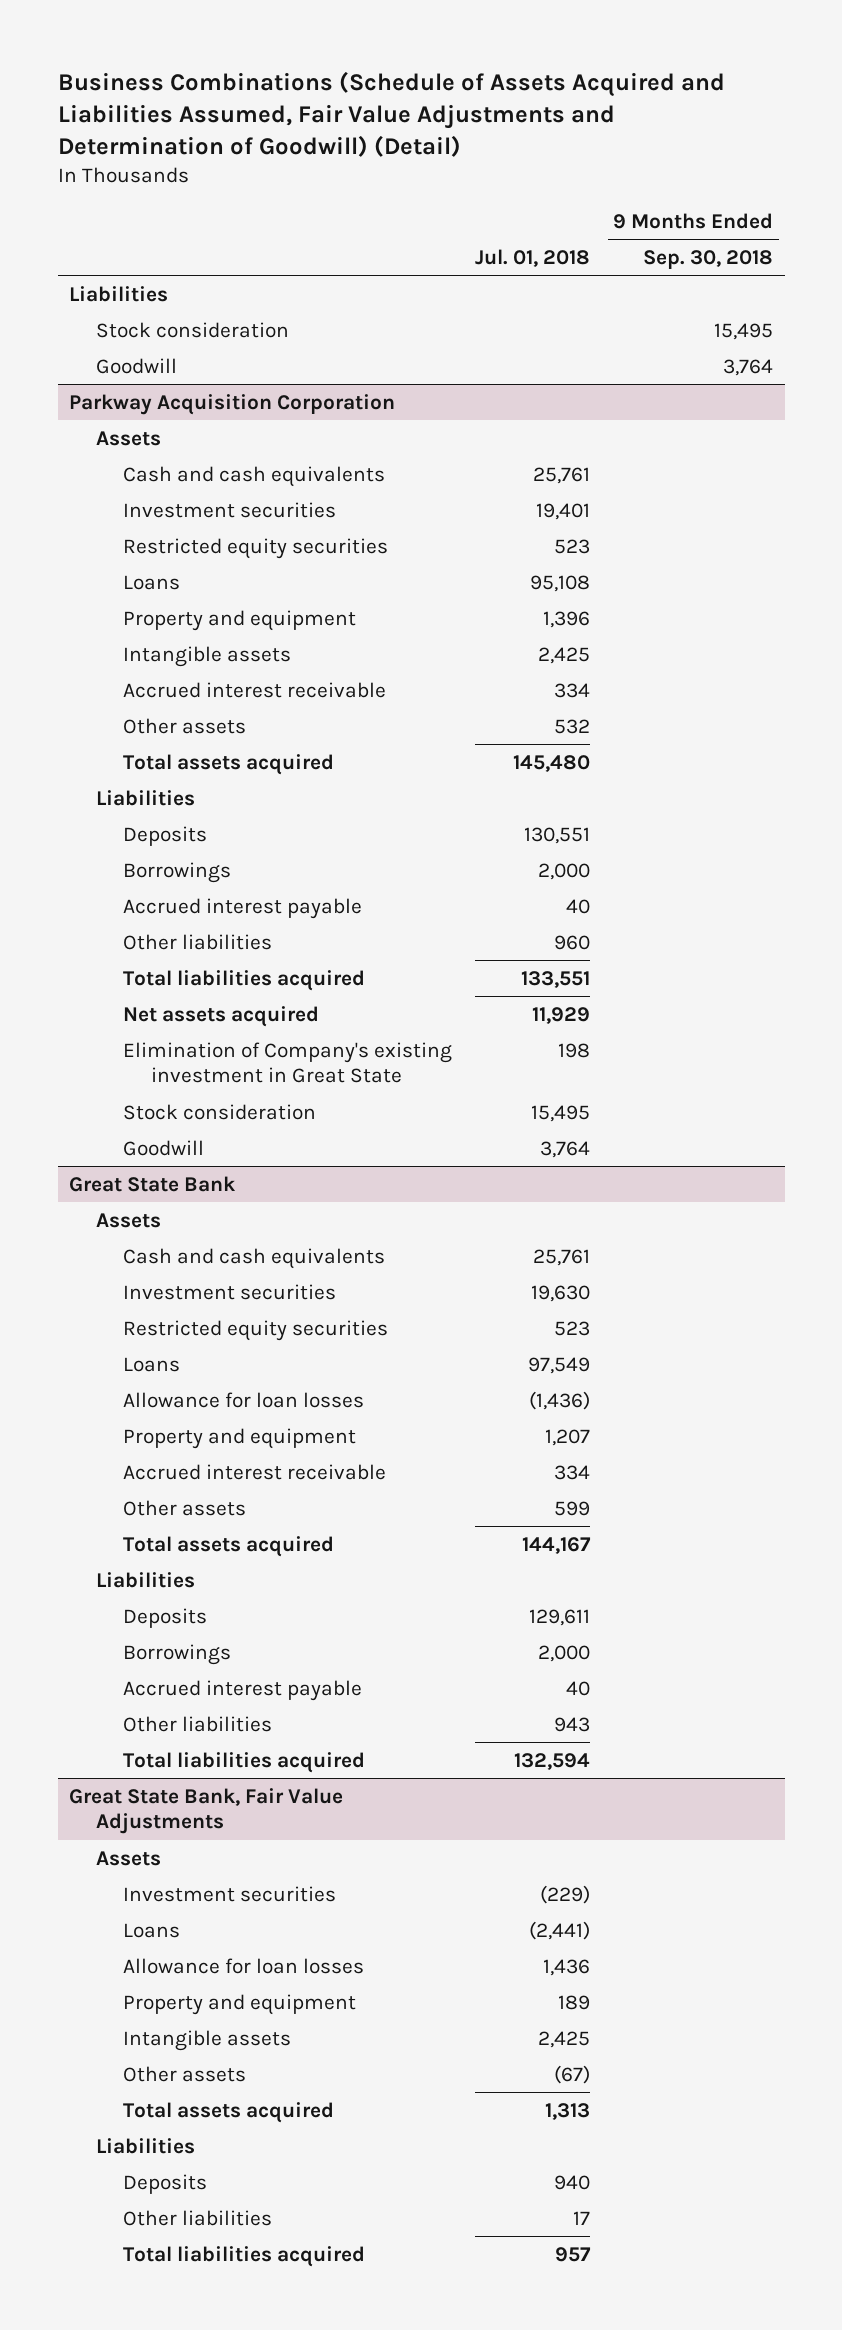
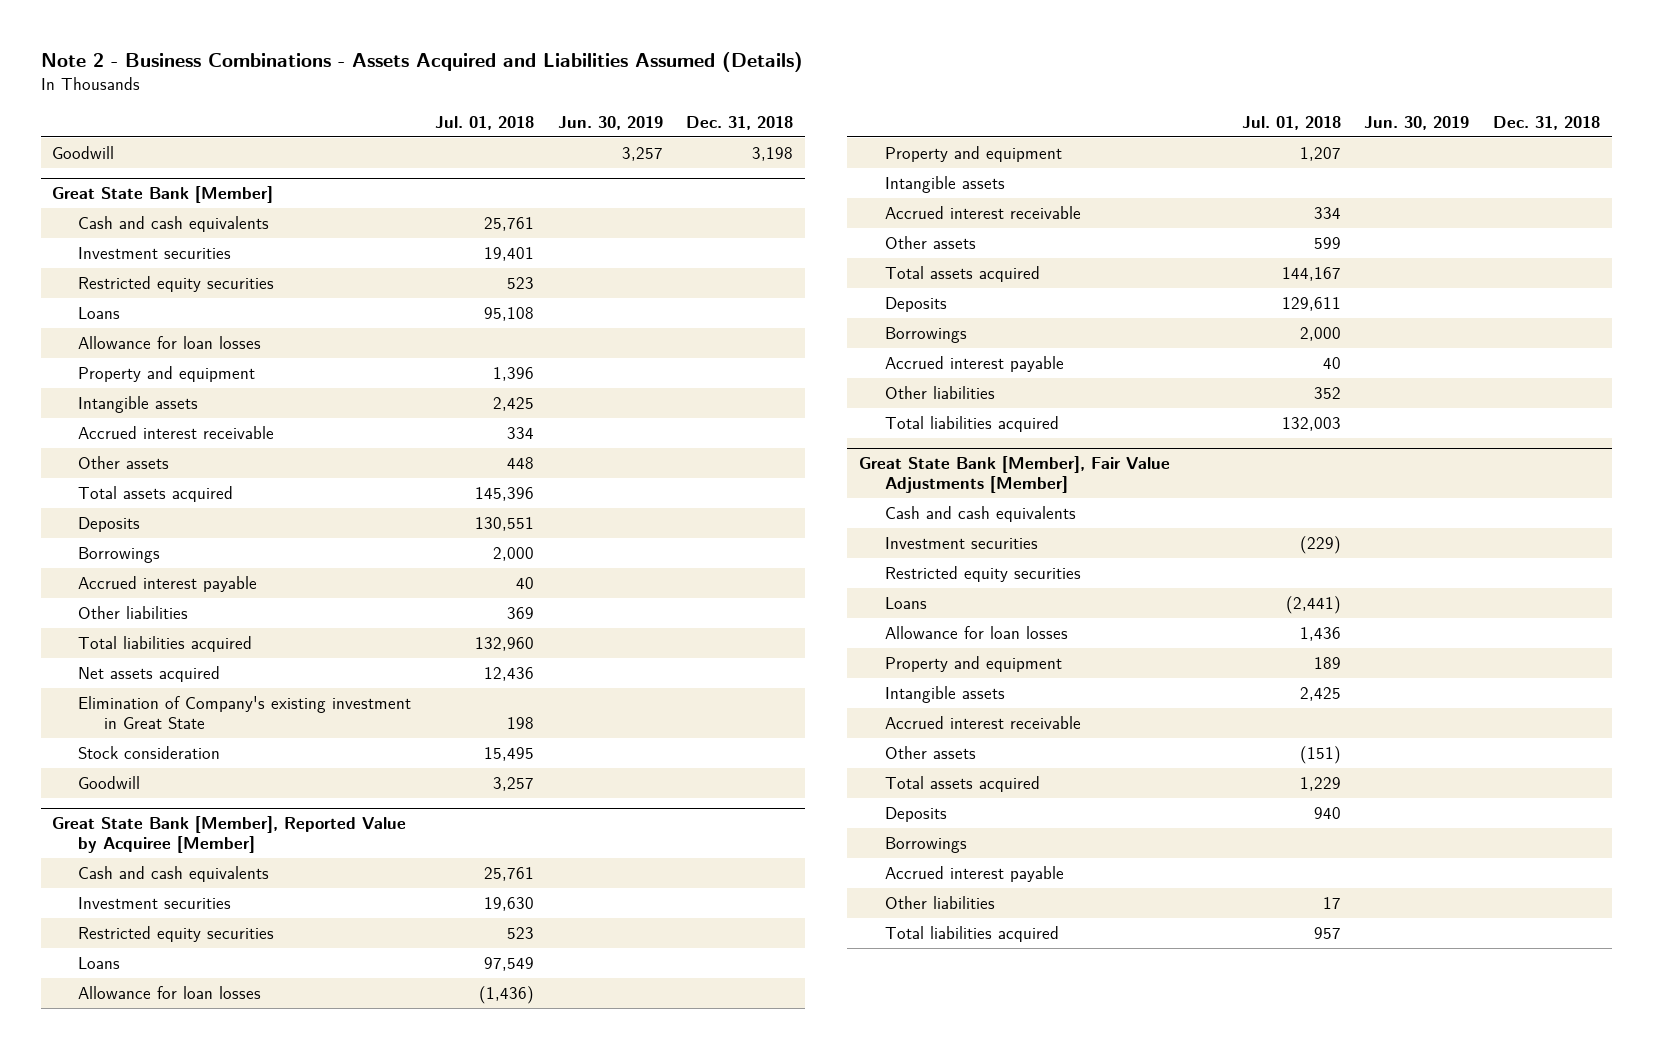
- Business Combinations (Schedule of Assets Acquired and Liabilities Assumed, Fair Value Adjustments and Determination of Goodwill) (Detail)
+ Note 2 - Business Combinations - Assets Acquired and Liabilities Assumed (Details)
- | Jul. 01, 2018 | 9 Months Ended Sep. 30, 2018
+ | Jul. 01, 2018 | Jun. 30, 2019 | Dec. 31, 2018
- Liabilities
- Stock consideration | | 15,495
- Parkway Acquisition Corporation
- Assets
+ Great State Bank [Member]
+ Allowance for loan losses
- Other assets | 532 |
- Total assets acquired | 145,480 |
- Liabilities
+ Other assets | 448 | |
+ Total assets acquired | 145,396 | |
- Other liabilities | 960 |
- Total liabilities acquired | 133,551 |
- Net assets acquired | 11,929 |
+ Other liabilities | 369 | |
+ Total liabilities acquired | 132,960 | |
+ Net assets acquired | 12,436 | |
- Goodwill | 3,764 |
- Great State Bank
- Assets
+ Goodwill | 3,257 | |
+ Great State Bank [Member], Reported Value by Acquiree [Member]
+ Intangible assets
- Liabilities
- Other liabilities | 943 |
- Total liabilities acquired | 132,594 |
- Great State Bank, Fair Value Adjustments
- Assets
+ Other liabilities | 352 | |
+ Total liabilities acquired | 132,003 | |
+ Great State Bank [Member], Fair Value Adjustments [Member]
+ Cash and cash equivalents
+ Restricted equity securities
- Other assets | (67) |
- Total assets acquired | 1,313 |
- Liabilities
+ Accrued interest receivable
+ Other assets | (151) | |
+ Total assets acquired | 1,229 | |
+ Borrowings
+ Accrued interest payable

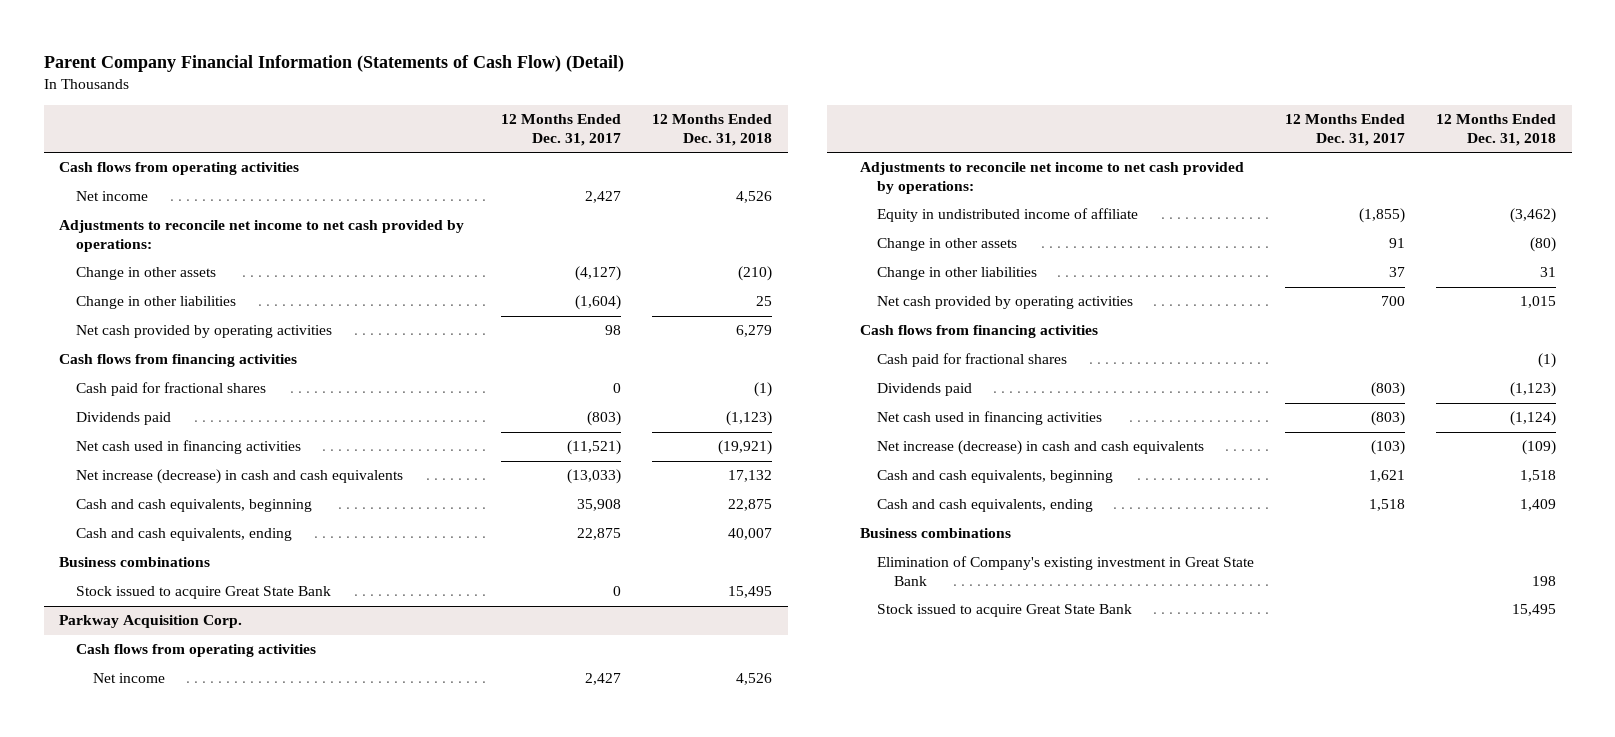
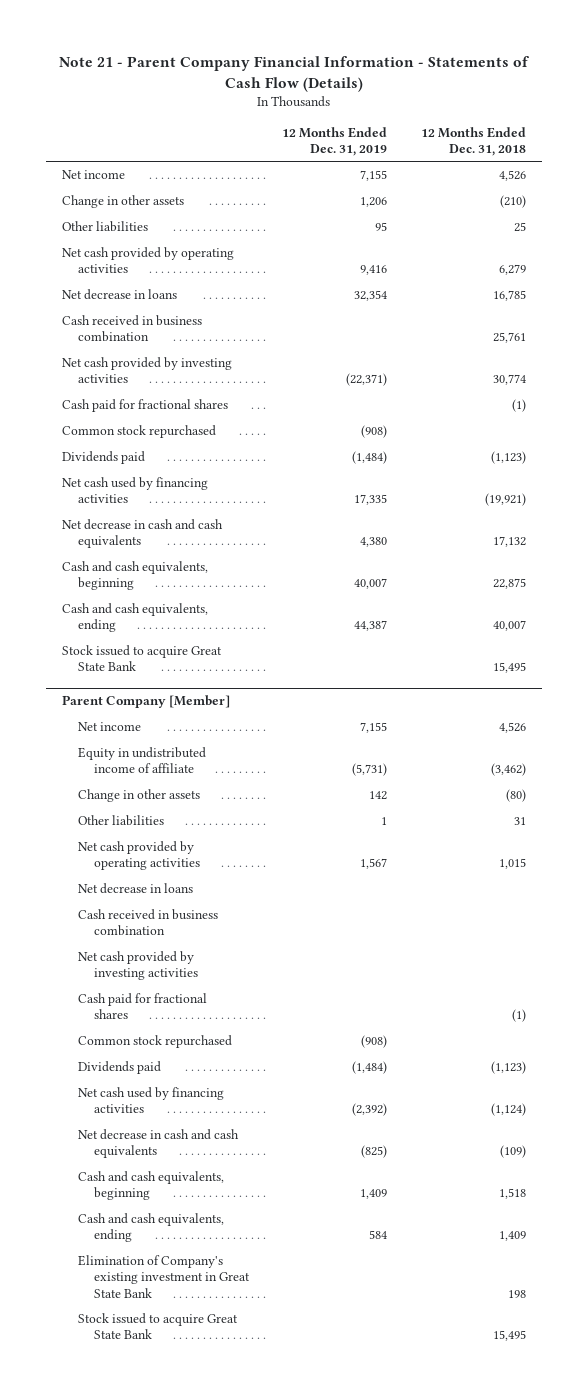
- Parent Company Financial Information (Statements of Cash Flow) (Detail)
+ Note 21 - Parent Company Financial Information - Statements of Cash Flow (Details)
- | 12 Months Ended Dec. 31, 2017 | 12 Months Ended Dec. 31, 2018
+ | 12 Months Ended Dec. 31, 2019 | 12 Months Ended Dec. 31, 2018
- Cash flows from operating activities
- Adjustments to reconcile net income to net cash provided by operations:
- Change in other liabilities | (1,604) | 25
+ Other liabilities | 95 | 25
- Cash flows from financing activities
+ Net decrease in loans | 32,354 | 16,785
+ Cash received in business combination | | 25,761
+ Net cash provided by investing activities | (22,371) | 30,774
+ Common stock repurchased | (908) |
- Net cash used in financing activities | (11,521) | (19,921)
- Net increase (decrease) in cash and cash equivalents | (13,033) | 17,132
+ Net cash used by financing activities | 17,335 | (19,921)
+ Net decrease in cash and cash equivalents | 4,380 | 17,132
- Business combinations
- Parkway Acquisition Corp.
- Cash flows from operating activities
+ Parent Company [Member]
- Adjustments to reconcile net income to net cash provided by operations:
- Change in other liabilities | 37 | 31
+ Other liabilities | 1 | 31
- Cash flows from financing activities
+ Net decrease in loans
+ Cash received in business combination
+ Net cash provided by investing activities
+ Common stock repurchased | (908) |
- Net cash used in financing activities | (803) | (1,124)
- Net increase (decrease) in cash and cash equivalents | (103) | (109)
+ Net cash used by financing activities | (2,392) | (1,124)
+ Net decrease in cash and cash equivalents | (825) | (109)
- Business combinations

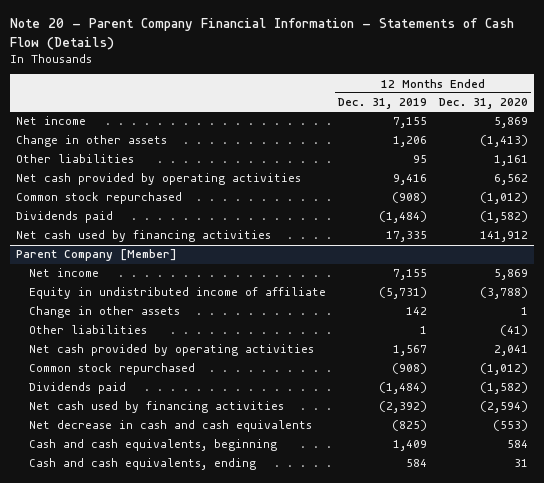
- Note 21 - Parent Company Financial Information - Statements of Cash Flow (Details)
+ Note 20 - Parent Company Financial Information - Statements of Cash Flow (Details)
- | 12 Months Ended Dec. 31, 2019 | 12 Months Ended Dec. 31, 2018
+ | 12 Months Ended Dec. 31, 2019 | 12 Months Ended Dec. 31, 2020
- Net decrease in loans | 32,354 | 16,785
- Cash received in business combination | | 25,761
- Net cash provided by investing activities | (22,371) | 30,774
- Cash paid for fractional shares | | (1)
- Net decrease in cash and cash equivalents | 4,380 | 17,132
- Cash and cash equivalents, beginning | 40,007 | 22,875
- Cash and cash equivalents, ending | 44,387 | 40,007
- Stock issued to acquire Great State Bank | | 15,495
@ Parent Company [Member]
- Net decrease in loans
- Cash received in business combination
- Net cash provided by investing activities
- Cash paid for fractional shares | | (1)
- Elimination of Company's existing investment in Great State Bank | | 198
- Stock issued to acquire Great State Bank | | 15,495

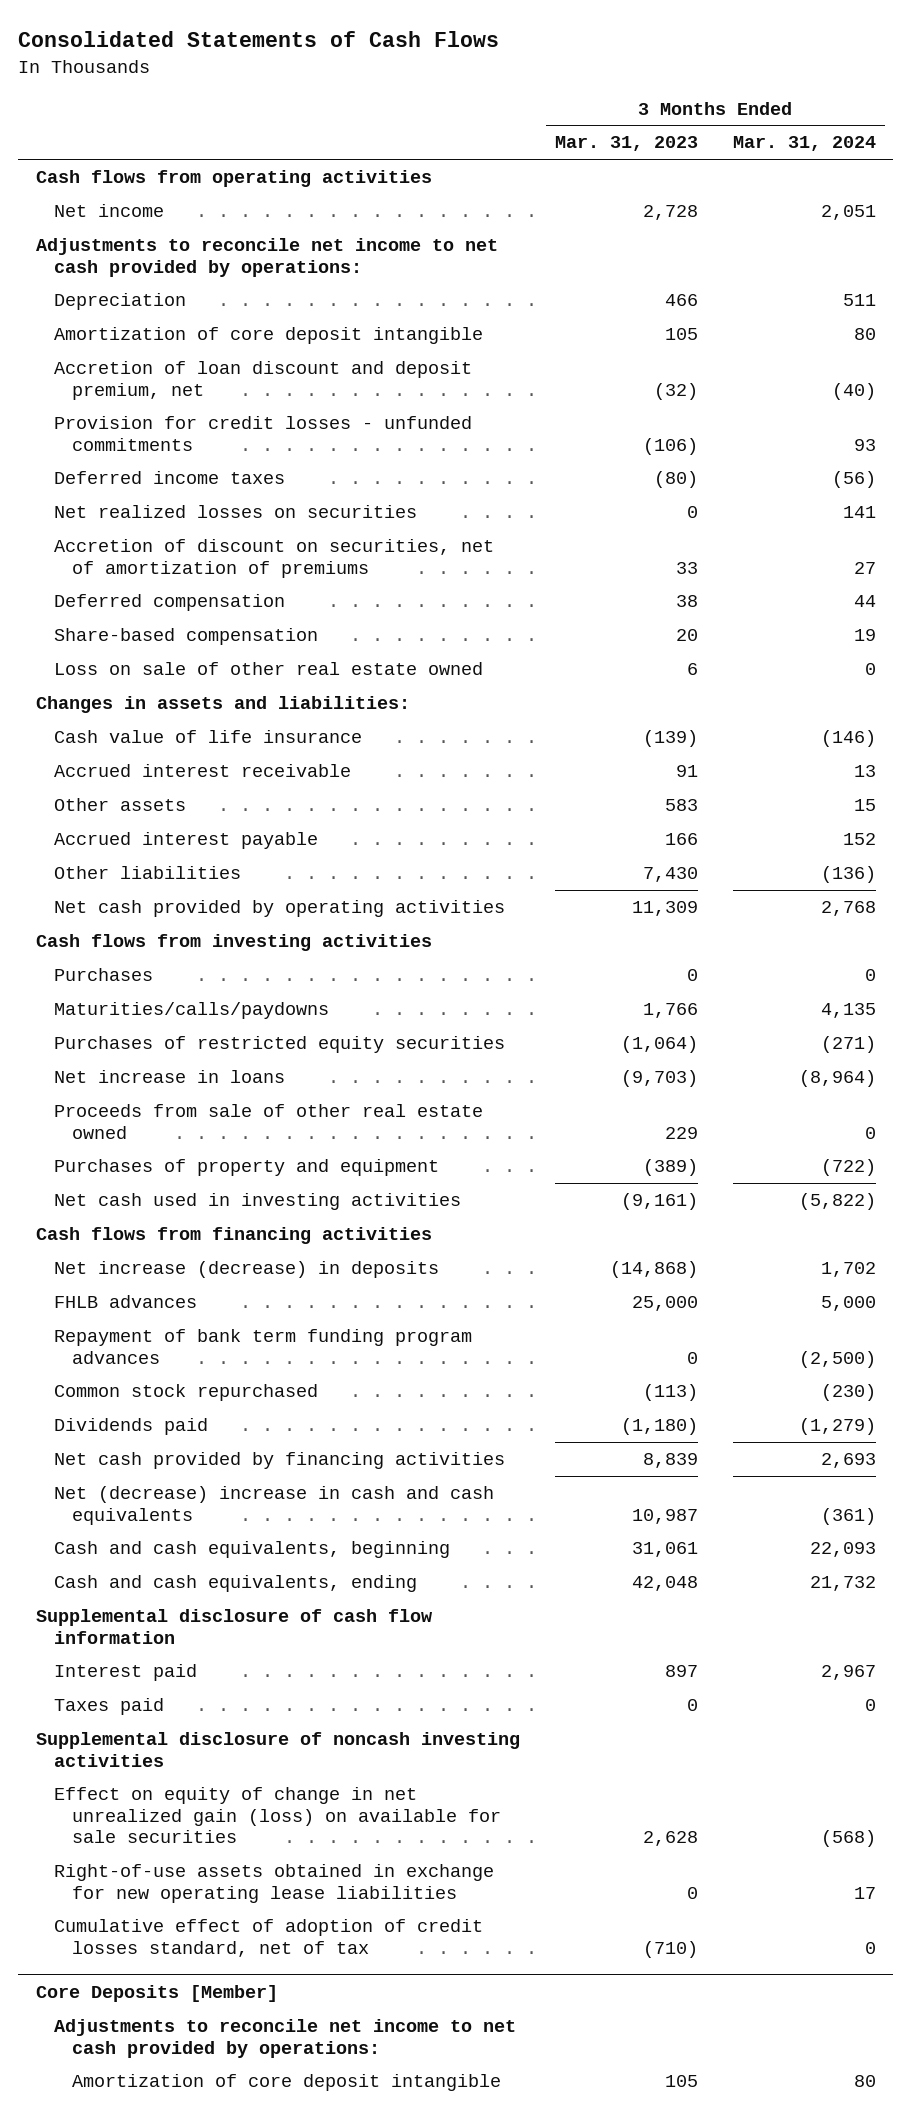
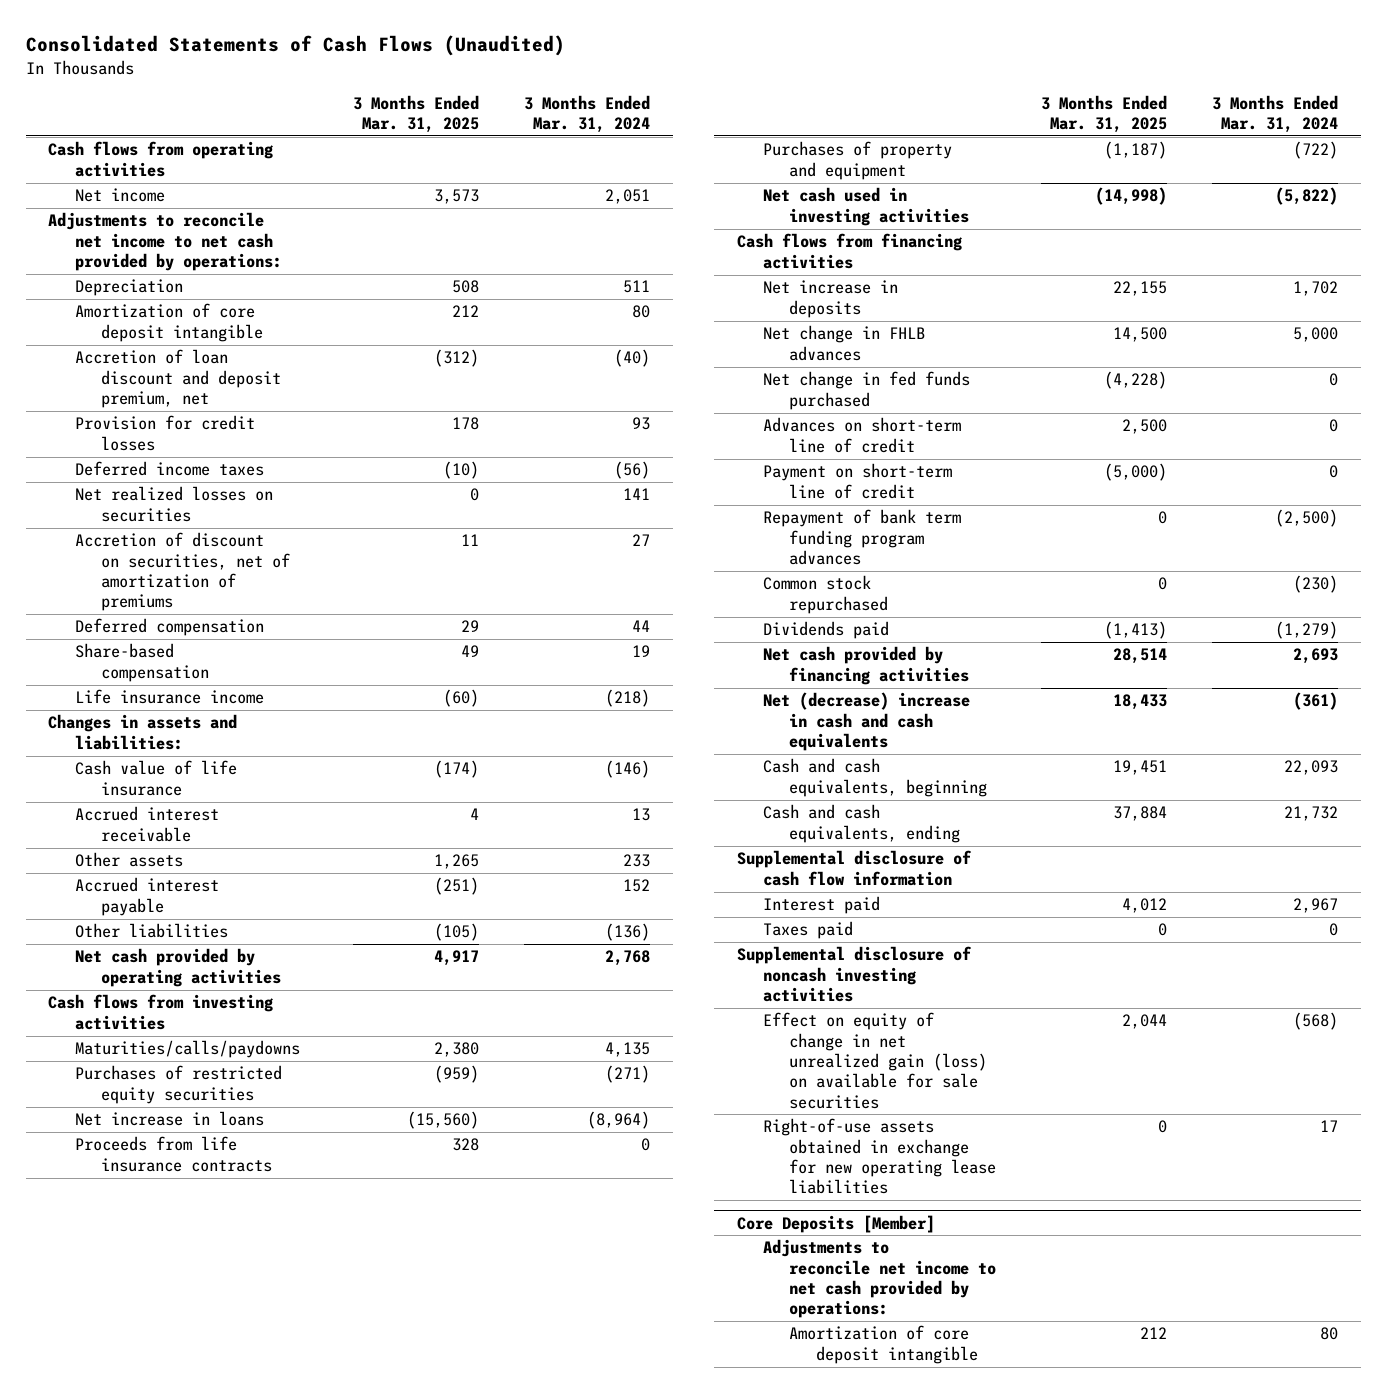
- Consolidated Statements of Cash Flows
+ Consolidated Statements of Cash Flows (Unaudited)
- | 3 Months Ended Mar. 31, 2023 | 3 Months Ended Mar. 31, 2024
+ | 3 Months Ended Mar. 31, 2025 | 3 Months Ended Mar. 31, 2024
- Provision for credit losses - unfunded commitments | (106) | 93
+ Provision for credit losses | 178 | 93
- Loss on sale of other real estate owned | 6 | 0
+ Life insurance income | (60) | (218)
- Other assets | 583 | 15
+ Other assets | 1,265 | 233
- Purchases | 0 | 0
- Proceeds from sale of other real estate owned | 229 | 0
+ Proceeds from life insurance contracts | 328 | 0
- Net increase (decrease) in deposits | (14,868) | 1,702
- FHLB advances | 25,000 | 5,000
+ Net increase in deposits | 22,155 | 1,702
+ Net change in FHLB advances | 14,500 | 5,000
+ Net change in fed funds purchased | (4,228) | 0
+ Advances on short-term line of credit | 2,500 | 0
+ Payment on short-term line of credit | (5,000) | 0
- Cumulative effect of adoption of credit losses standard, net of tax | (710) | 0

